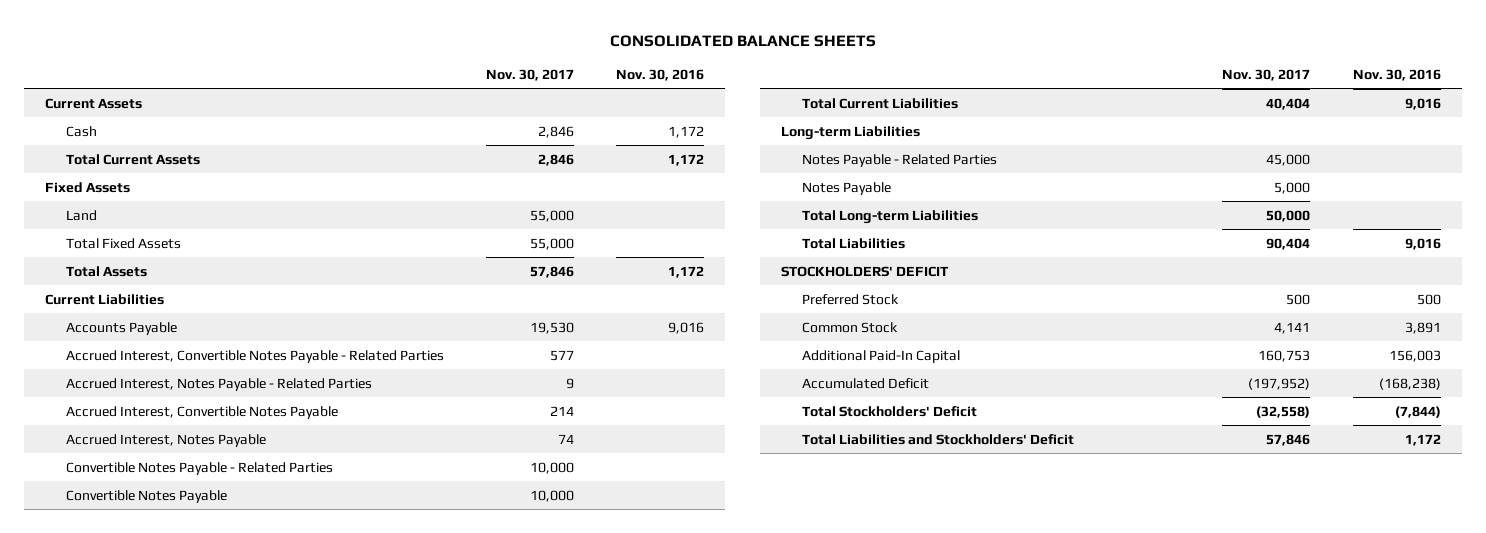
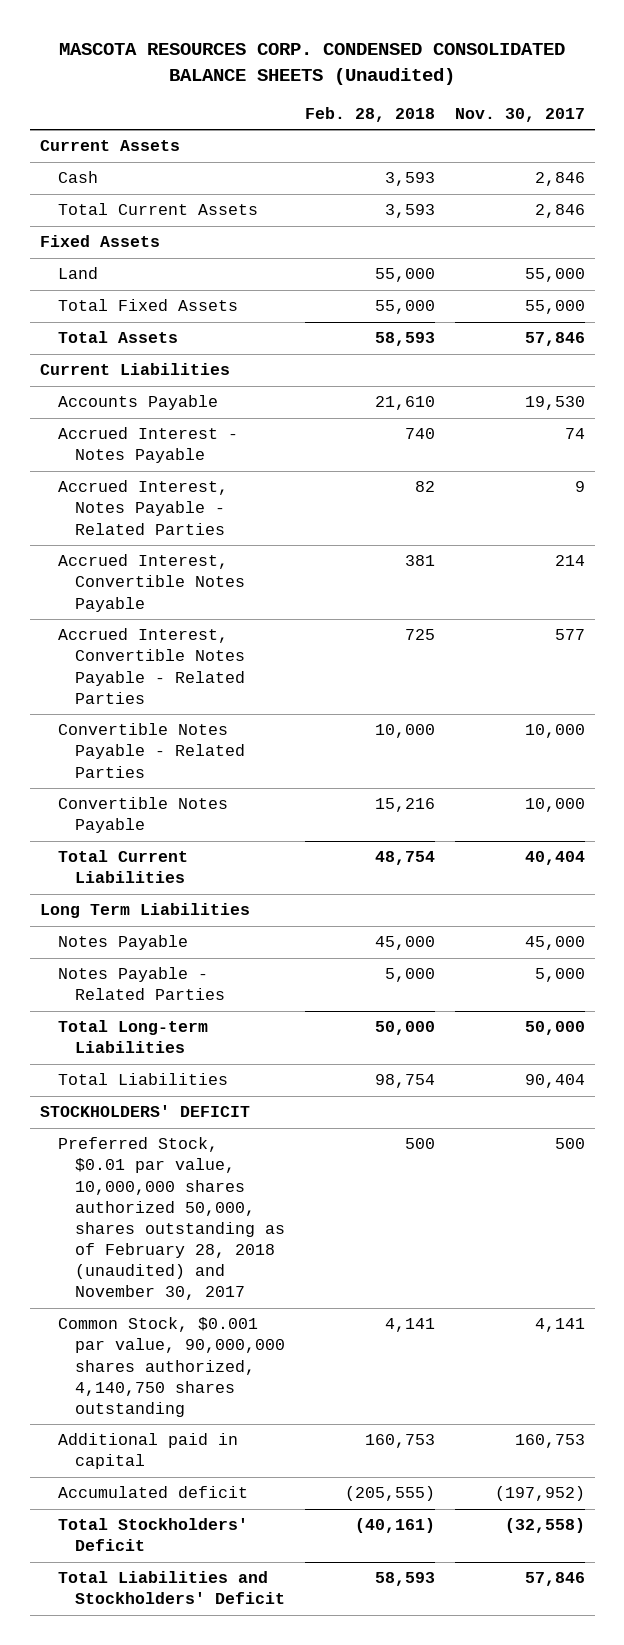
- CONSOLIDATED BALANCE SHEETS
+ MASCOTA RESOURCES CORP. CONDENSED CONSOLIDATED BALANCE SHEETS (Unaudited)
- | Nov. 30, 2017 | Nov. 30, 2016
+ | Feb. 28, 2018 | Nov. 30, 2017
+ Accrued Interest - Notes Payable | 740 | 74
- Accrued Interest, Notes Payable | 74 |
moved down: Accrued Interest, Convertible Notes Payable - Related Parties | 725 | 577
- Long-term Liabilities
- Notes Payable - Related Parties | 45,000 |
- Notes Payable | 5,000 |
+ Long Term Liabilities
+ Notes Payable | 45,000 | 45,000
+ Notes Payable - Related Parties | 5,000 | 5,000
- Preferred Stock | 500 | 500
- Common Stock | 4,141 | 3,891
- Additional Paid-In Capital | 160,753 | 156,003
- Accumulated Deficit | (197,952) | (168,238)
+ Preferred Stock, $0.01 par value, 10,000,000 shares authorized 50,000, shares outstanding as of February 28, 2018 (unaudited) and November 30, 2017 | 500 | 500
+ Common Stock, $0.001 par value, 90,000,000 shares authorized, 4,140,750 shares outstanding | 4,141 | 4,141
+ Additional paid in capital | 160,753 | 160,753
+ Accumulated deficit | (205,555) | (197,952)

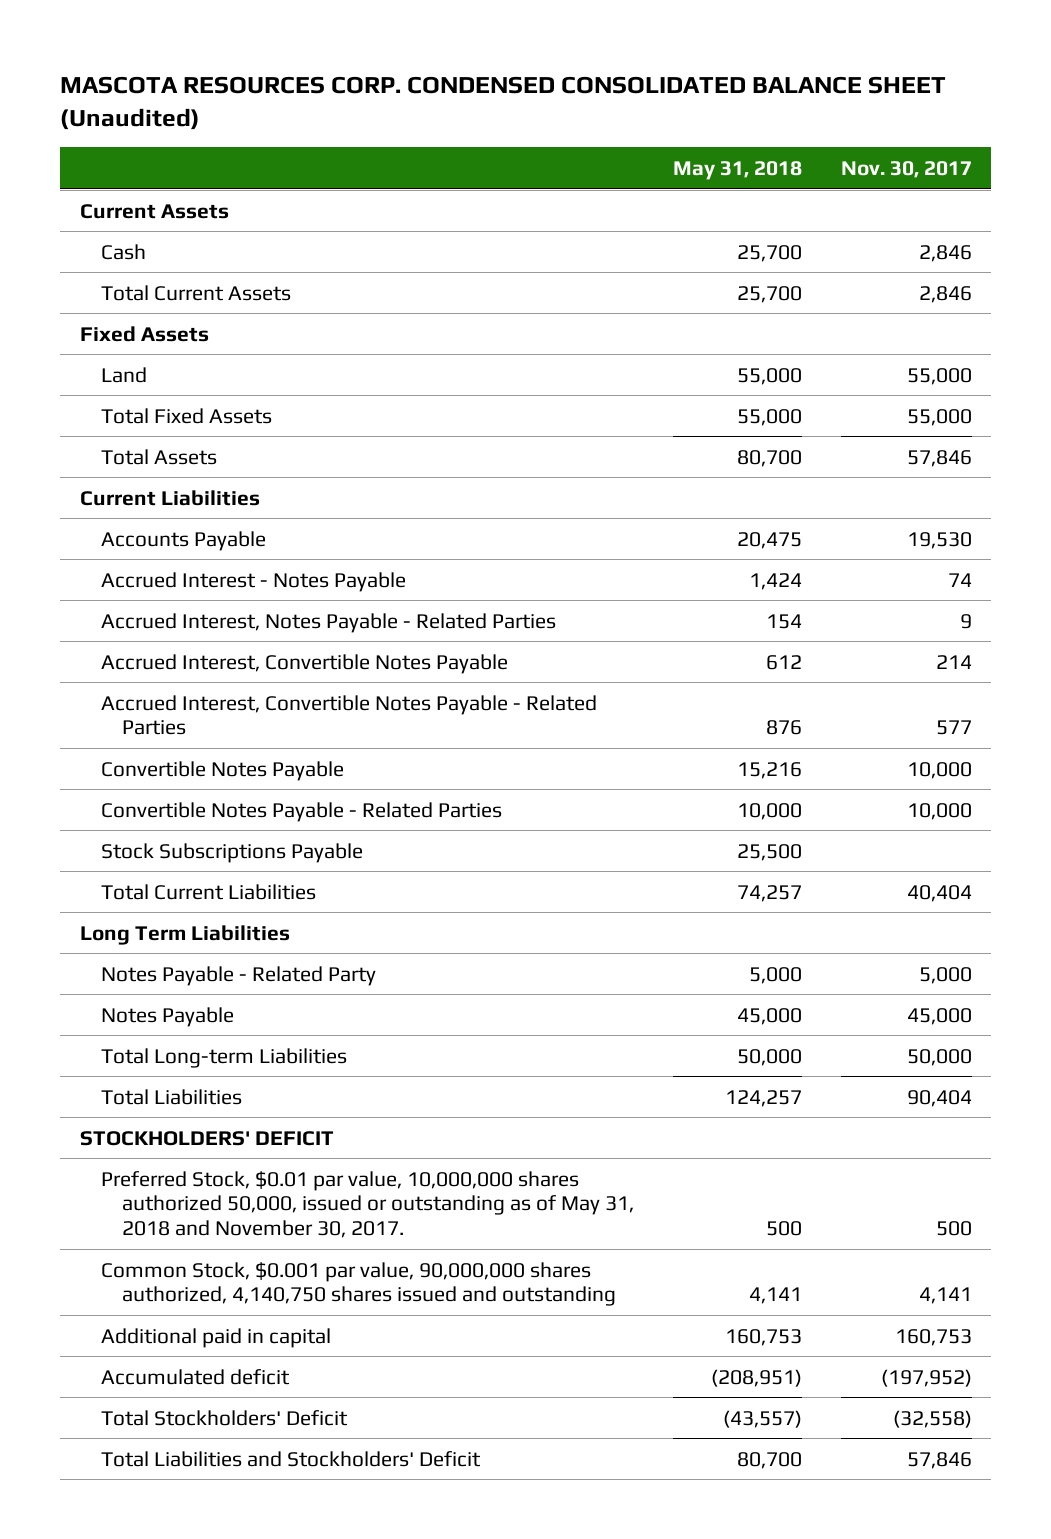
- MASCOTA RESOURCES CORP. CONDENSED CONSOLIDATED BALANCE SHEETS (Unaudited)
+ MASCOTA RESOURCES CORP. CONDENSED CONSOLIDATED BALANCE SHEET (Unaudited)
- | Feb. 28, 2018 | Nov. 30, 2017
+ | May 31, 2018 | Nov. 30, 2017
moved down: Convertible Notes Payable - Related Parties | 10,000 | 10,000
+ Stock Subscriptions Payable | 25,500 |
+ Notes Payable - Related Party | 5,000 | 5,000
- Notes Payable - Related Parties | 5,000 | 5,000
- Preferred Stock, $0.01 par value, 10,000,000 shares authorized 50,000, shares outstanding as of February 28, 2018 (unaudited) and November 30, 2017 | 500 | 500
- Common Stock, $0.001 par value, 90,000,000 shares authorized, 4,140,750 shares outstanding | 4,141 | 4,141
+ Preferred Stock, $0.01 par value, 10,000,000 shares authorized 50,000, issued or outstanding as of May 31, 2018 and November 30, 2017. | 500 | 500
+ Common Stock, $0.001 par value, 90,000,000 shares authorized, 4,140,750 shares issued and outstanding | 4,141 | 4,141

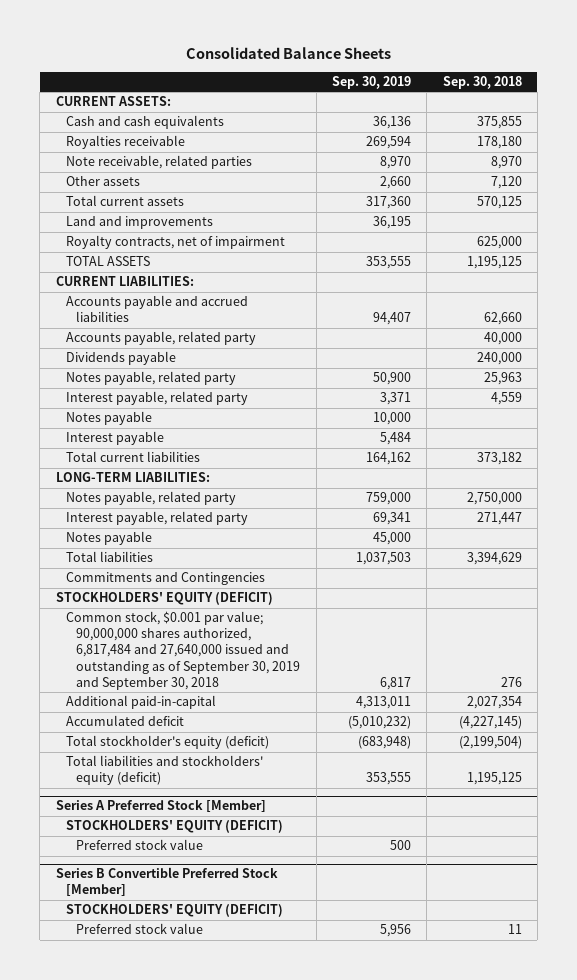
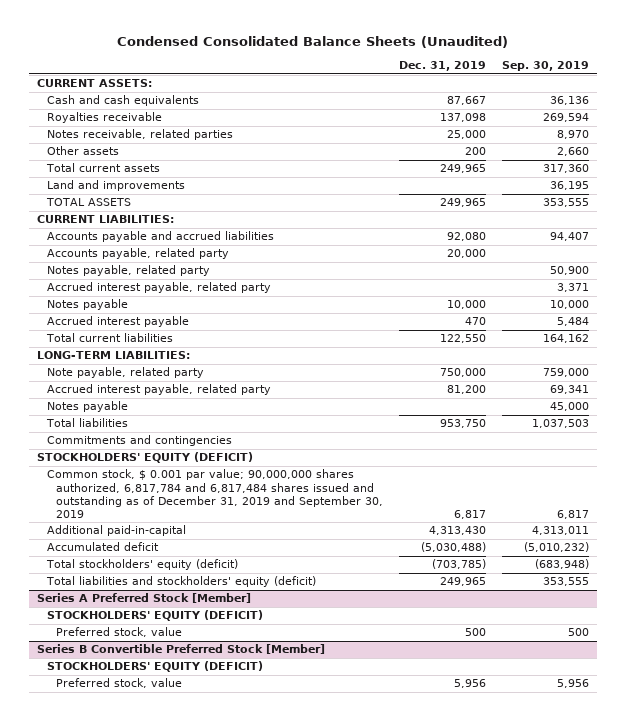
- Consolidated Balance Sheets
+ Condensed Consolidated Balance Sheets (Unaudited)
- | Sep. 30, 2019 | Sep. 30, 2018
+ | Dec. 31, 2019 | Sep. 30, 2019
- Note receivable, related parties | 8,970 | 8,970
+ Notes receivable, related parties | 25,000 | 8,970
- Royalty contracts, net of impairment | | 625,000
- Dividends payable | | 240,000
- Interest payable, related party | 3,371 | 4,559
+ Accrued interest payable, related party | | 3,371
- Interest payable | 5,484 |
+ Accrued interest payable | 470 | 5,484
- Notes payable, related party | 759,000 | 2,750,000
- Interest payable, related party | 69,341 | 271,447
+ Note payable, related party | 750,000 | 759,000
+ Accrued interest payable, related party | 81,200 | 69,341
- Commitments and Contingencies
+ Commitments and contingencies
- Common stock, $0.001 par value; 90,000,000 shares authorized, 6,817,484 and 27,640,000 issued and outstanding as of September 30, 2019 and September 30, 2018 | 6,817 | 276
+ Common stock, $ 0.001 par value; 90,000,000 shares authorized, 6,817,784 and 6,817,484 shares issued and outstanding as of December 31, 2019 and September 30, 2019 | 6,817 | 6,817
- Total stockholder's equity (deficit) | (683,948) | (2,199,504)
+ Total stockholders' equity (deficit) | (703,785) | (683,948)
@ Series A Preferred Stock [Member]
- Preferred stock value | 500 |
+ Preferred stock, value | 500 | 500
@ Series B Convertible Preferred Stock [Member]
- Preferred stock value | 5,956 | 11
+ Preferred stock, value | 5,956 | 5,956

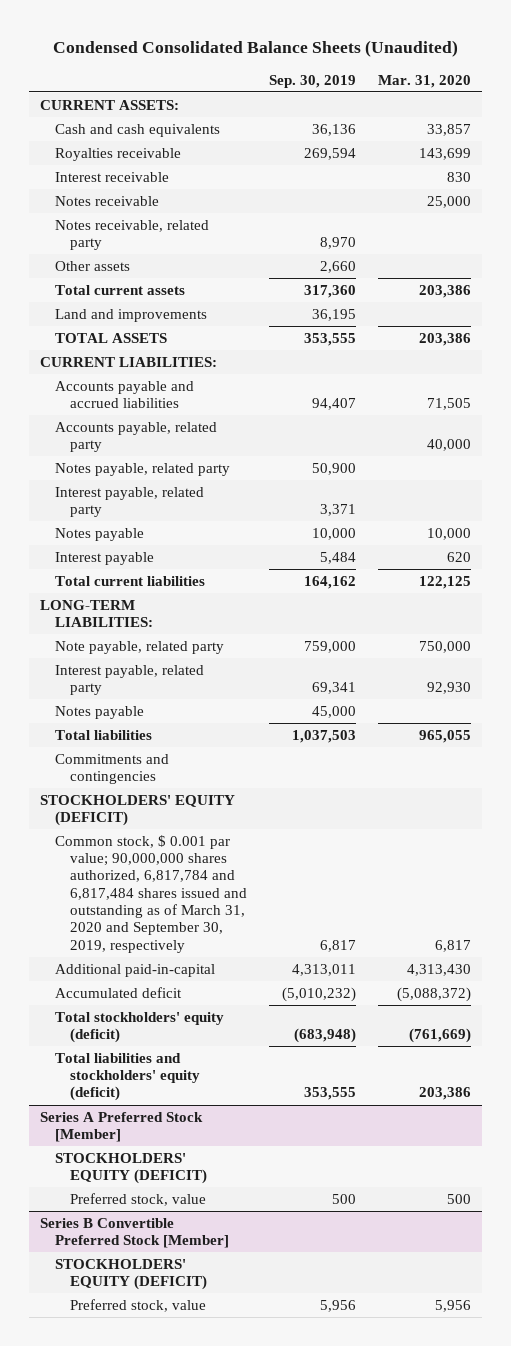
- | Dec. 31, 2019 | Sep. 30, 2019
+ | Sep. 30, 2019 | Mar. 31, 2020
- Notes receivable, related parties | 25,000 | 8,970
+ Interest receivable | | 830
+ Notes receivable | | 25,000
+ Notes receivable, related party | 8,970 |
- Accrued interest payable, related party | | 3,371
+ Interest payable, related party | 3,371 |
- Accrued interest payable | 470 | 5,484
+ Interest payable | 5,484 | 620
- Accrued interest payable, related party | 81,200 | 69,341
+ Interest payable, related party | 69,341 | 92,930
- Common stock, $ 0.001 par value; 90,000,000 shares authorized, 6,817,784 and 6,817,484 shares issued and outstanding as of December 31, 2019 and September 30, 2019 | 6,817 | 6,817
+ Common stock, $ 0.001 par value; 90,000,000 shares authorized, 6,817,784 and 6,817,484 shares issued and outstanding as of March 31, 2020 and September 30, 2019, respectively | 6,817 | 6,817

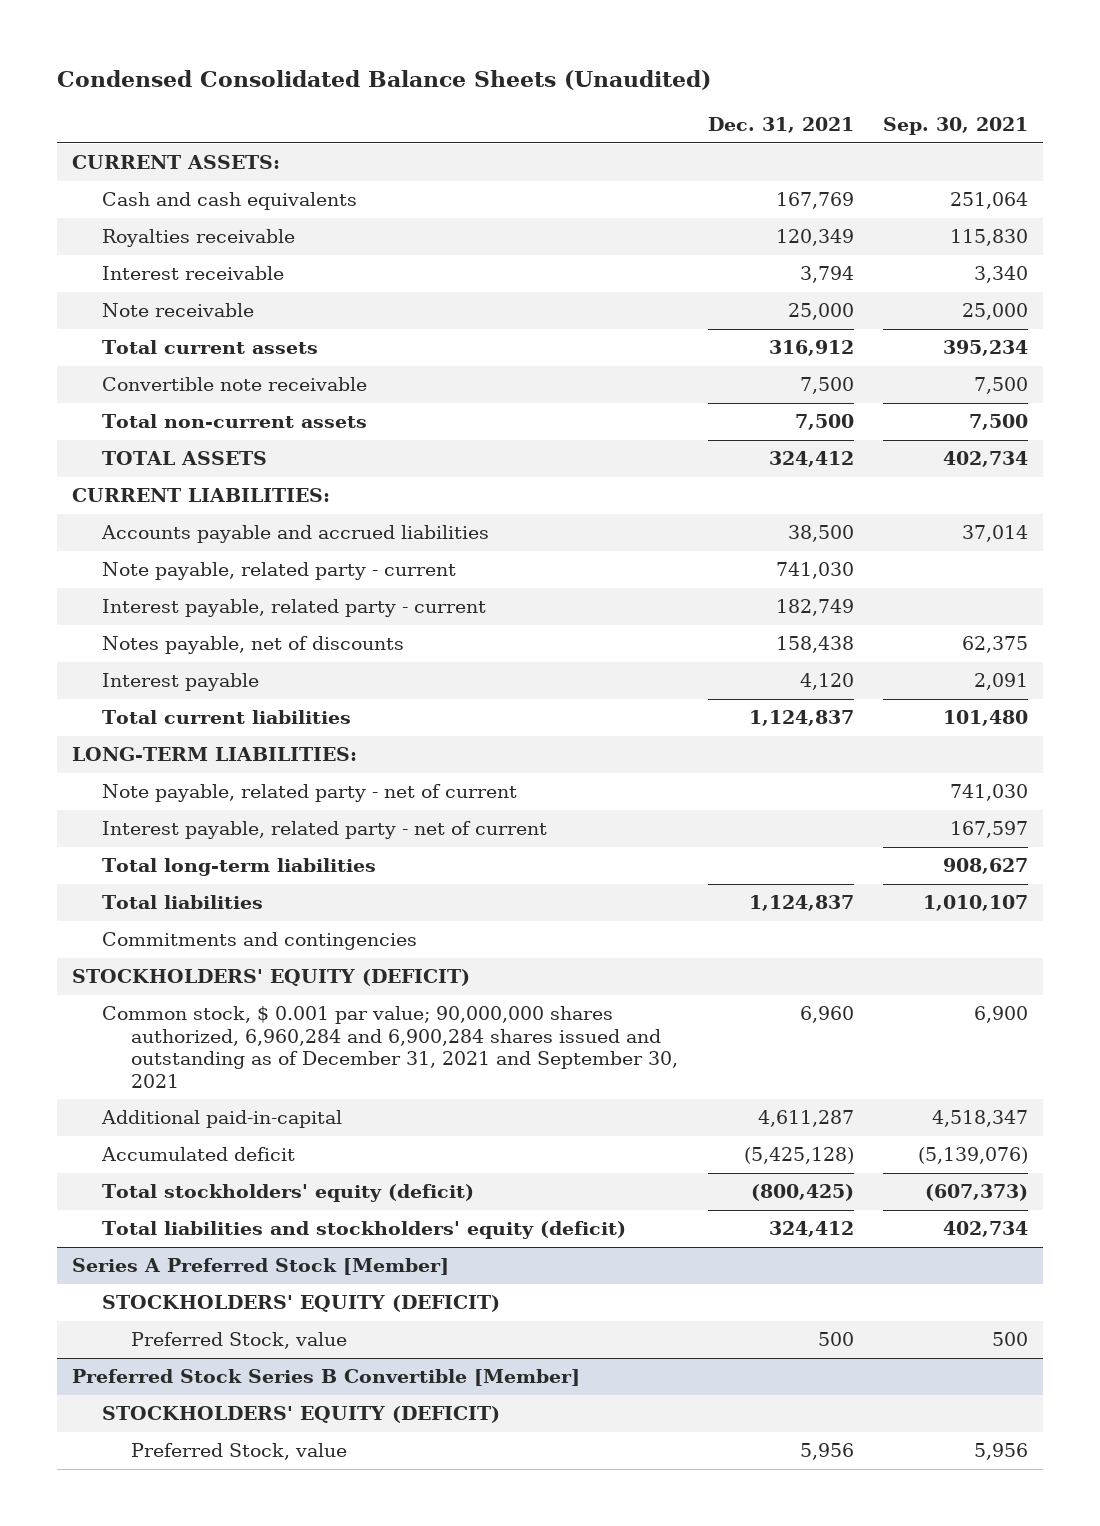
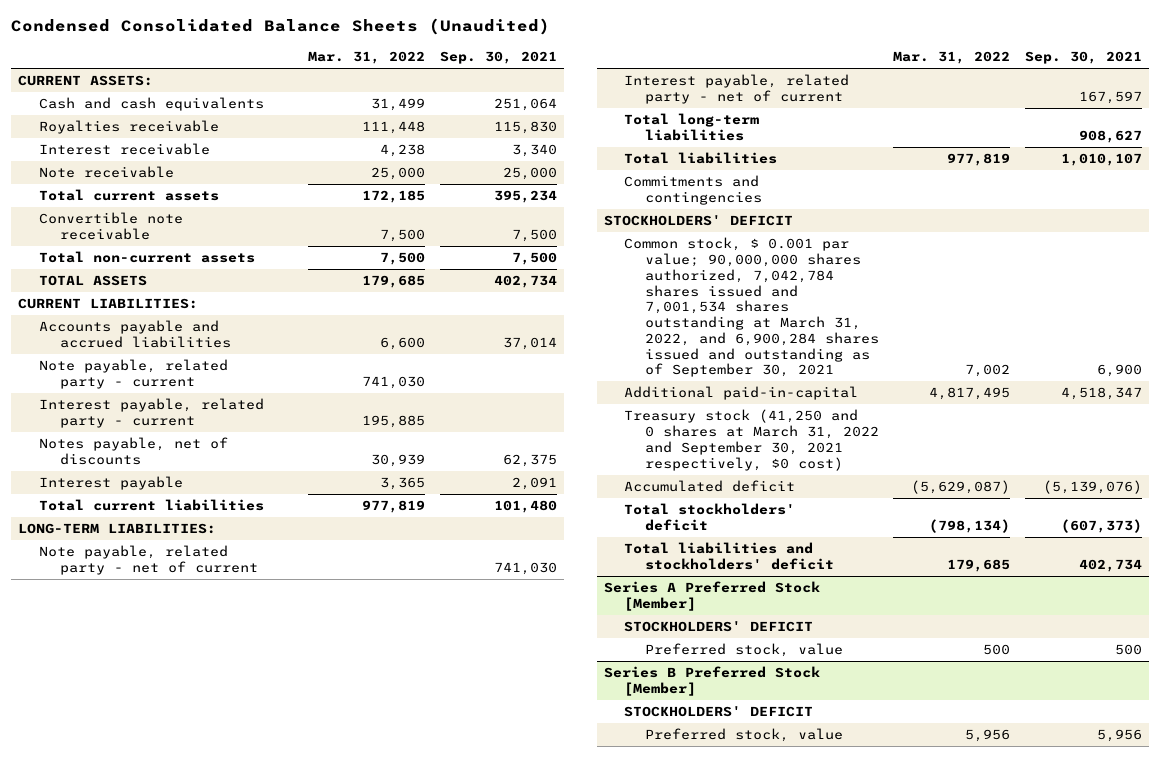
- | Dec. 31, 2021 | Sep. 30, 2021
+ | Mar. 31, 2022 | Sep. 30, 2021
- STOCKHOLDERS' EQUITY (DEFICIT)
- Common stock, $ 0.001 par value; 90,000,000 shares authorized, 6,960,284 and 6,900,284 shares issued and outstanding as of December 31, 2021 and September 30, 2021 | 6,960 | 6,900
+ STOCKHOLDERS' DEFICIT
+ Common stock, $ 0.001 par value; 90,000,000 shares authorized, 7,042,784 shares issued and 7,001,534 shares outstanding at March 31, 2022, and 6,900,284 shares issued and outstanding as of September 30, 2021 | 7,002 | 6,900
+ Treasury stock (41,250 and 0 shares at March 31, 2022 and September 30, 2021 respectively, $0 cost)
- Total stockholders' equity (deficit) | (800,425) | (607,373)
- Total liabilities and stockholders' equity (deficit) | 324,412 | 402,734
+ Total stockholders' deficit | (798,134) | (607,373)
+ Total liabilities and stockholders' deficit | 179,685 | 402,734
@ Series A Preferred Stock [Member]
- STOCKHOLDERS' EQUITY (DEFICIT)
- Preferred Stock, value | 500 | 500
- Preferred Stock Series B Convertible [Member]
- STOCKHOLDERS' EQUITY (DEFICIT)
- Preferred Stock, value | 5,956 | 5,956
@ Series A Preferred Stock [Member]
+ STOCKHOLDERS' DEFICIT
+ Preferred stock, value | 500 | 500
+ Series B Preferred Stock [Member]
+ STOCKHOLDERS' DEFICIT
+ Preferred stock, value | 5,956 | 5,956

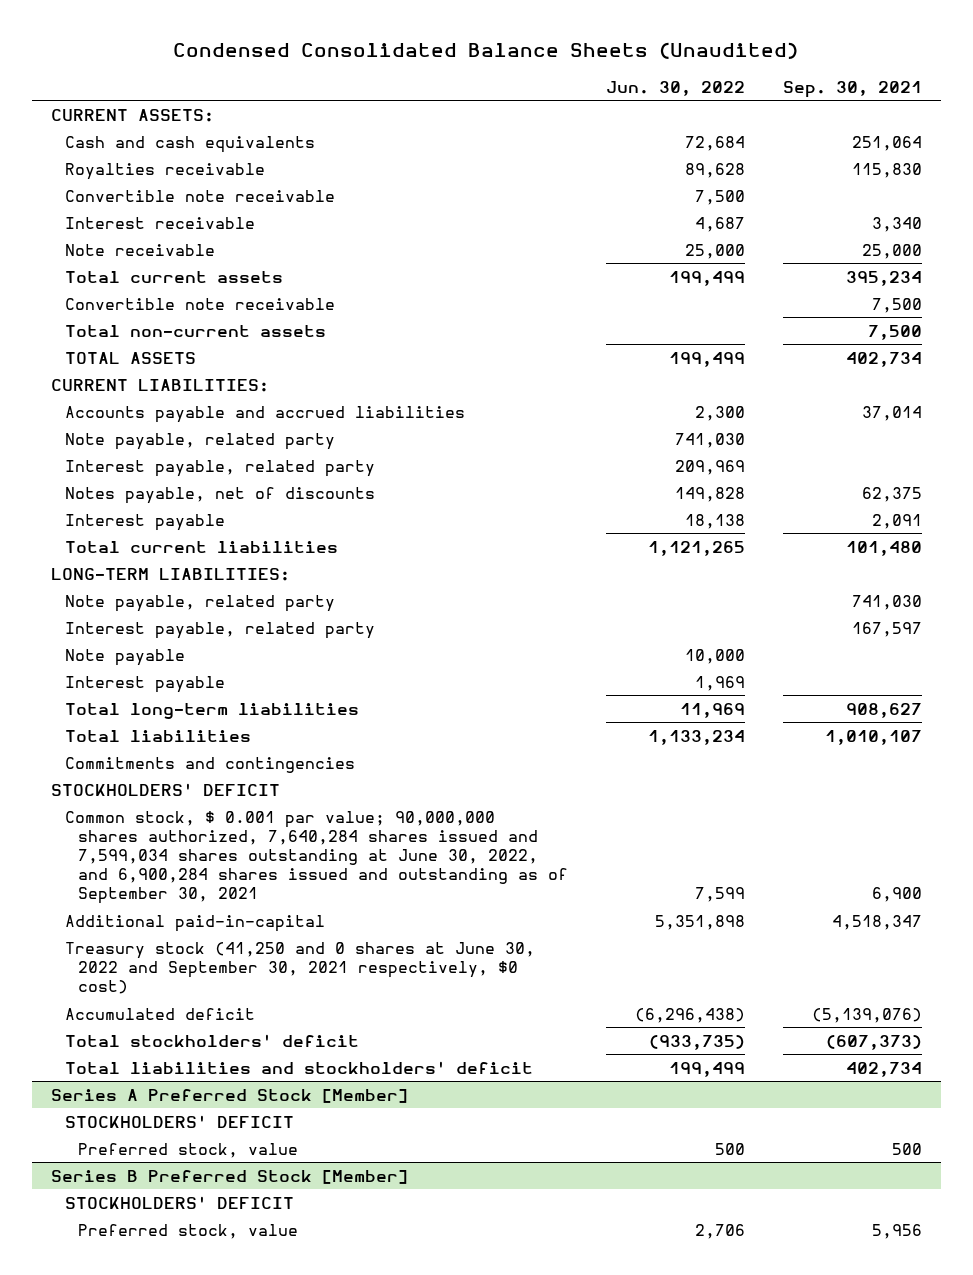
- | Mar. 31, 2022 | Sep. 30, 2021
+ | Jun. 30, 2022 | Sep. 30, 2021
+ Convertible note receivable | 7,500 |
- Note payable, related party - current | 741,030 |
- Interest payable, related party - current | 195,885 |
+ Note payable, related party | 741,030 |
+ Interest payable, related party | 209,969 |
- Note payable, related party - net of current | | 741,030
- Interest payable, related party - net of current | | 167,597
+ Note payable, related party | | 741,030
+ Interest payable, related party | | 167,597
+ Note payable | 10,000 |
+ Interest payable | 1,969 |
- Common stock, $ 0.001 par value; 90,000,000 shares authorized, 7,042,784 shares issued and 7,001,534 shares outstanding at March 31, 2022, and 6,900,284 shares issued and outstanding as of September 30, 2021 | 7,002 | 6,900
+ Common stock, $ 0.001 par value; 90,000,000 shares authorized, 7,640,284 shares issued and 7,599,034 shares outstanding at June 30, 2022, and 6,900,284 shares issued and outstanding as of September 30, 2021 | 7,599 | 6,900
- Treasury stock (41,250 and 0 shares at March 31, 2022 and September 30, 2021 respectively, $0 cost)
+ Treasury stock (41,250 and 0 shares at June 30, 2022 and September 30, 2021 respectively, $0 cost)

